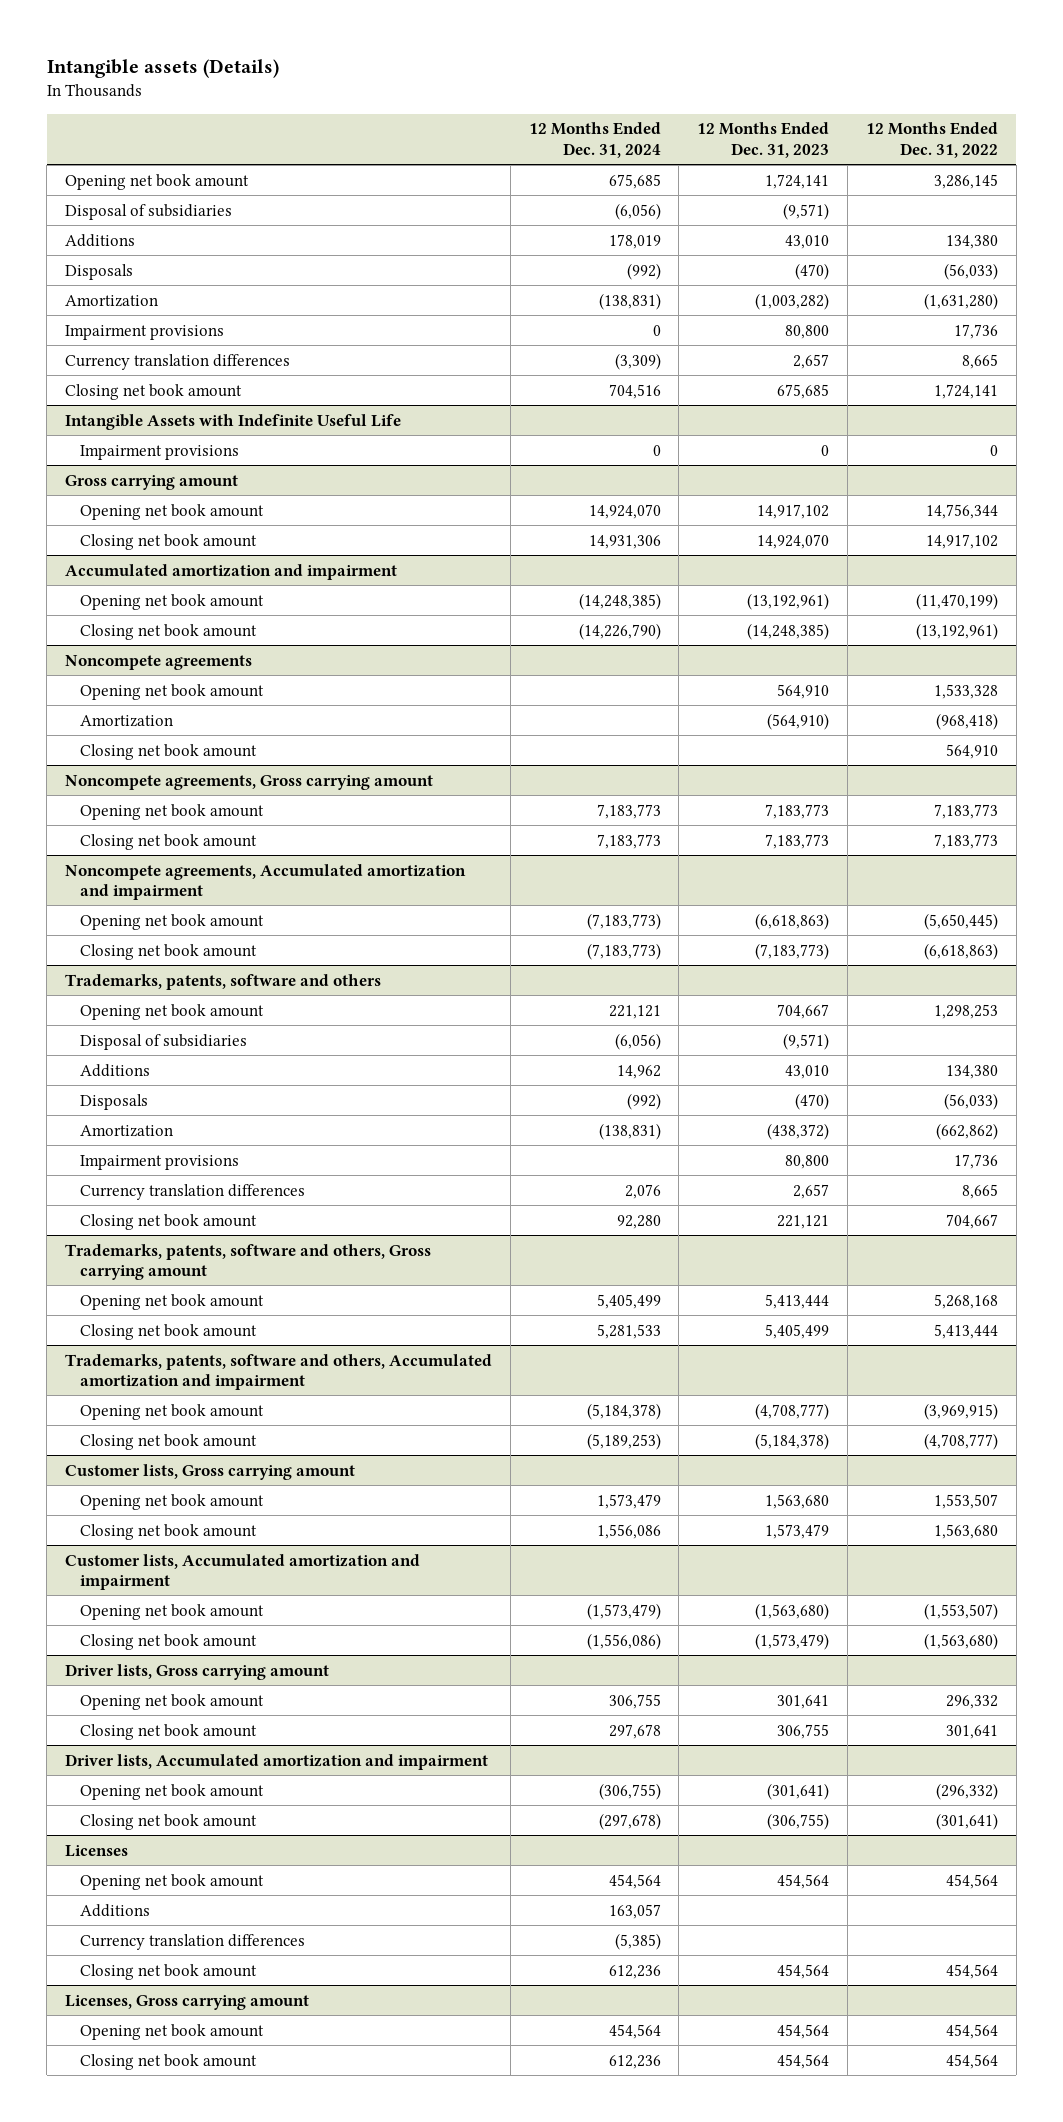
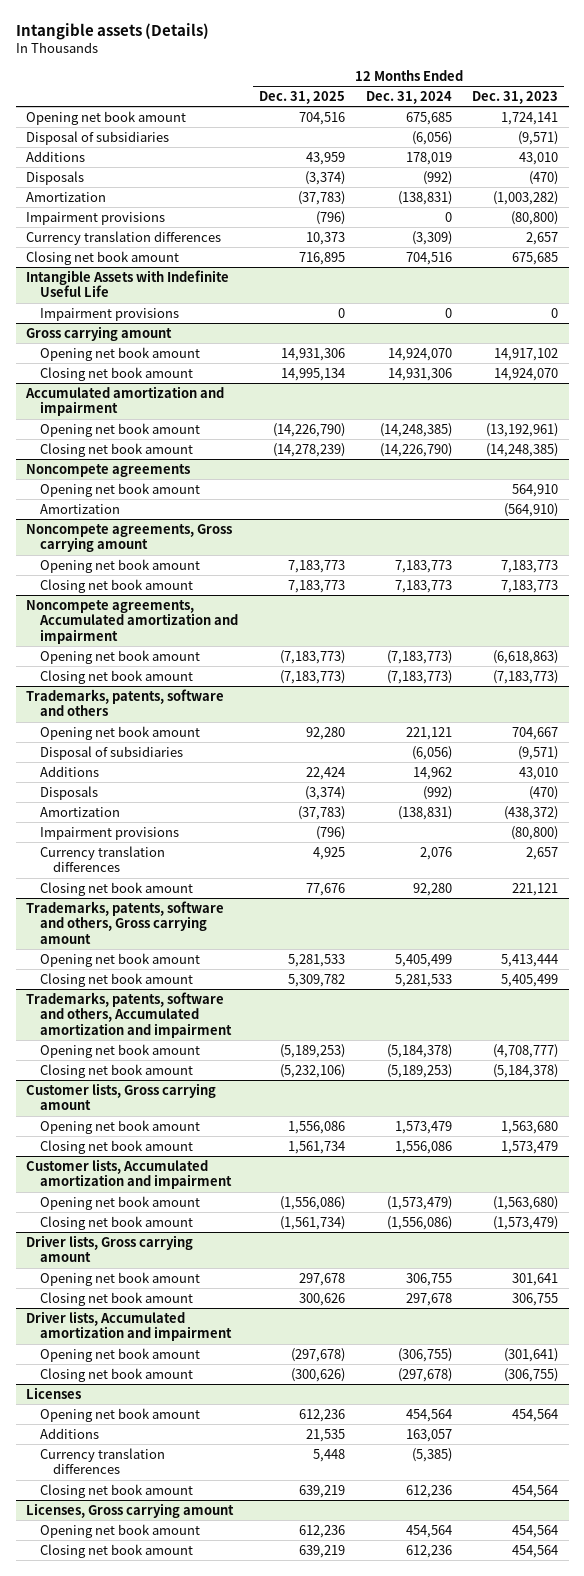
- | 12 Months Ended Dec. 31, 2024 | 12 Months Ended Dec. 31, 2023 | 12 Months Ended Dec. 31, 2022
+ | 12 Months Ended Dec. 31, 2025 | 12 Months Ended Dec. 31, 2024 | 12 Months Ended Dec. 31, 2023
- Impairment provisions | 0 | 80,800 | 17,736
+ Impairment provisions | (796) | 0 | (80,800)
@ Noncompete agreements
- Closing net book amount | | | 564,910
@ Trademarks, patents, software and others
- Impairment provisions | | 80,800 | 17,736
+ Impairment provisions | (796) | | (80,800)

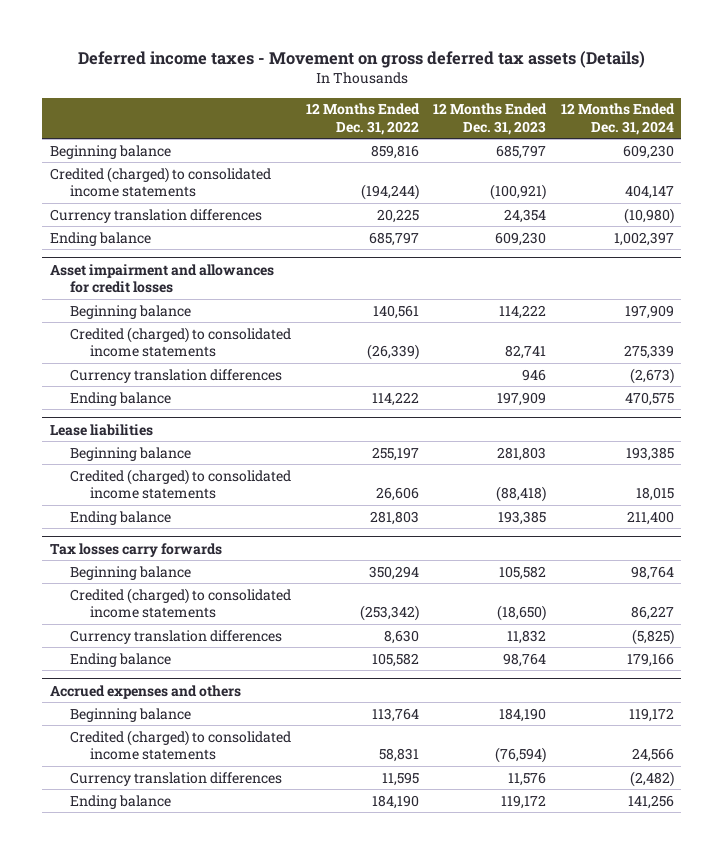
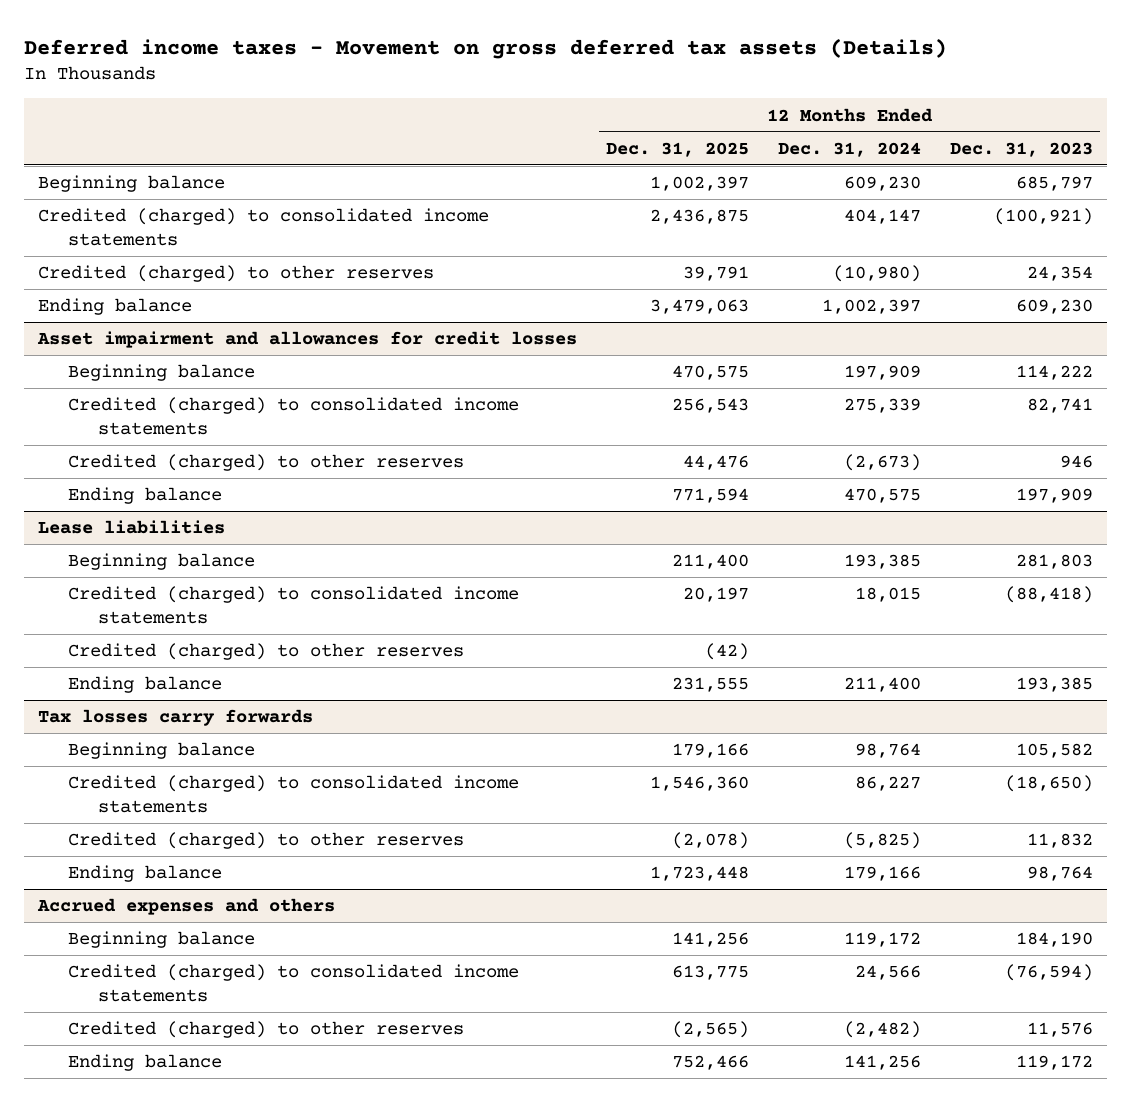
- | 12 Months Ended Dec. 31, 2022 | 12 Months Ended Dec. 31, 2023 | 12 Months Ended Dec. 31, 2024
+ | 12 Months Ended Dec. 31, 2025 | 12 Months Ended Dec. 31, 2024 | 12 Months Ended Dec. 31, 2023
- Currency translation differences | 20,225 | 24,354 | (10,980)
+ Credited (charged) to other reserves | 39,791 | (10,980) | 24,354
@ Asset impairment and allowances for credit losses
- Currency translation differences | | 946 | (2,673)
+ Credited (charged) to other reserves | 44,476 | (2,673) | 946
@ Lease liabilities
+ Credited (charged) to other reserves | (42) | |
@ Tax losses carry forwards
- Currency translation differences | 8,630 | 11,832 | (5,825)
+ Credited (charged) to other reserves | (2,078) | (5,825) | 11,832
@ Accrued expenses and others
- Currency translation differences | 11,595 | 11,576 | (2,482)
+ Credited (charged) to other reserves | (2,565) | (2,482) | 11,576

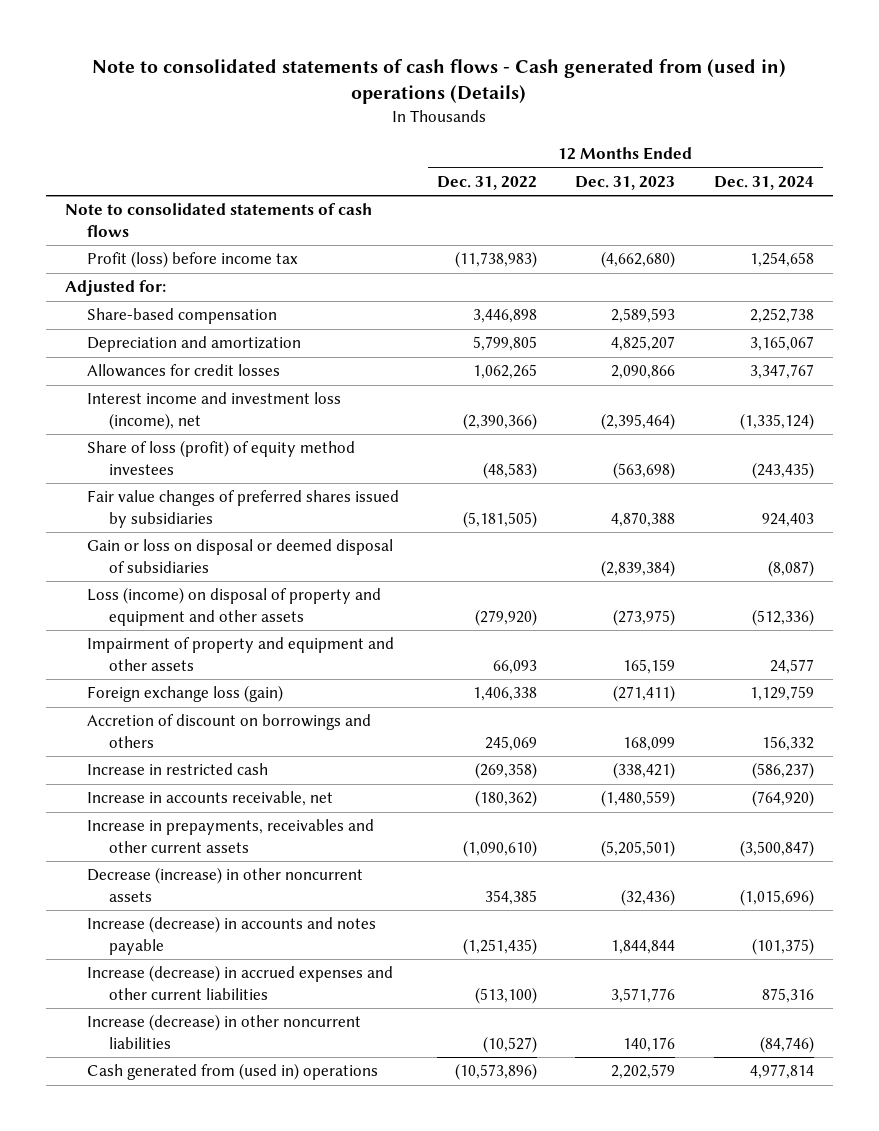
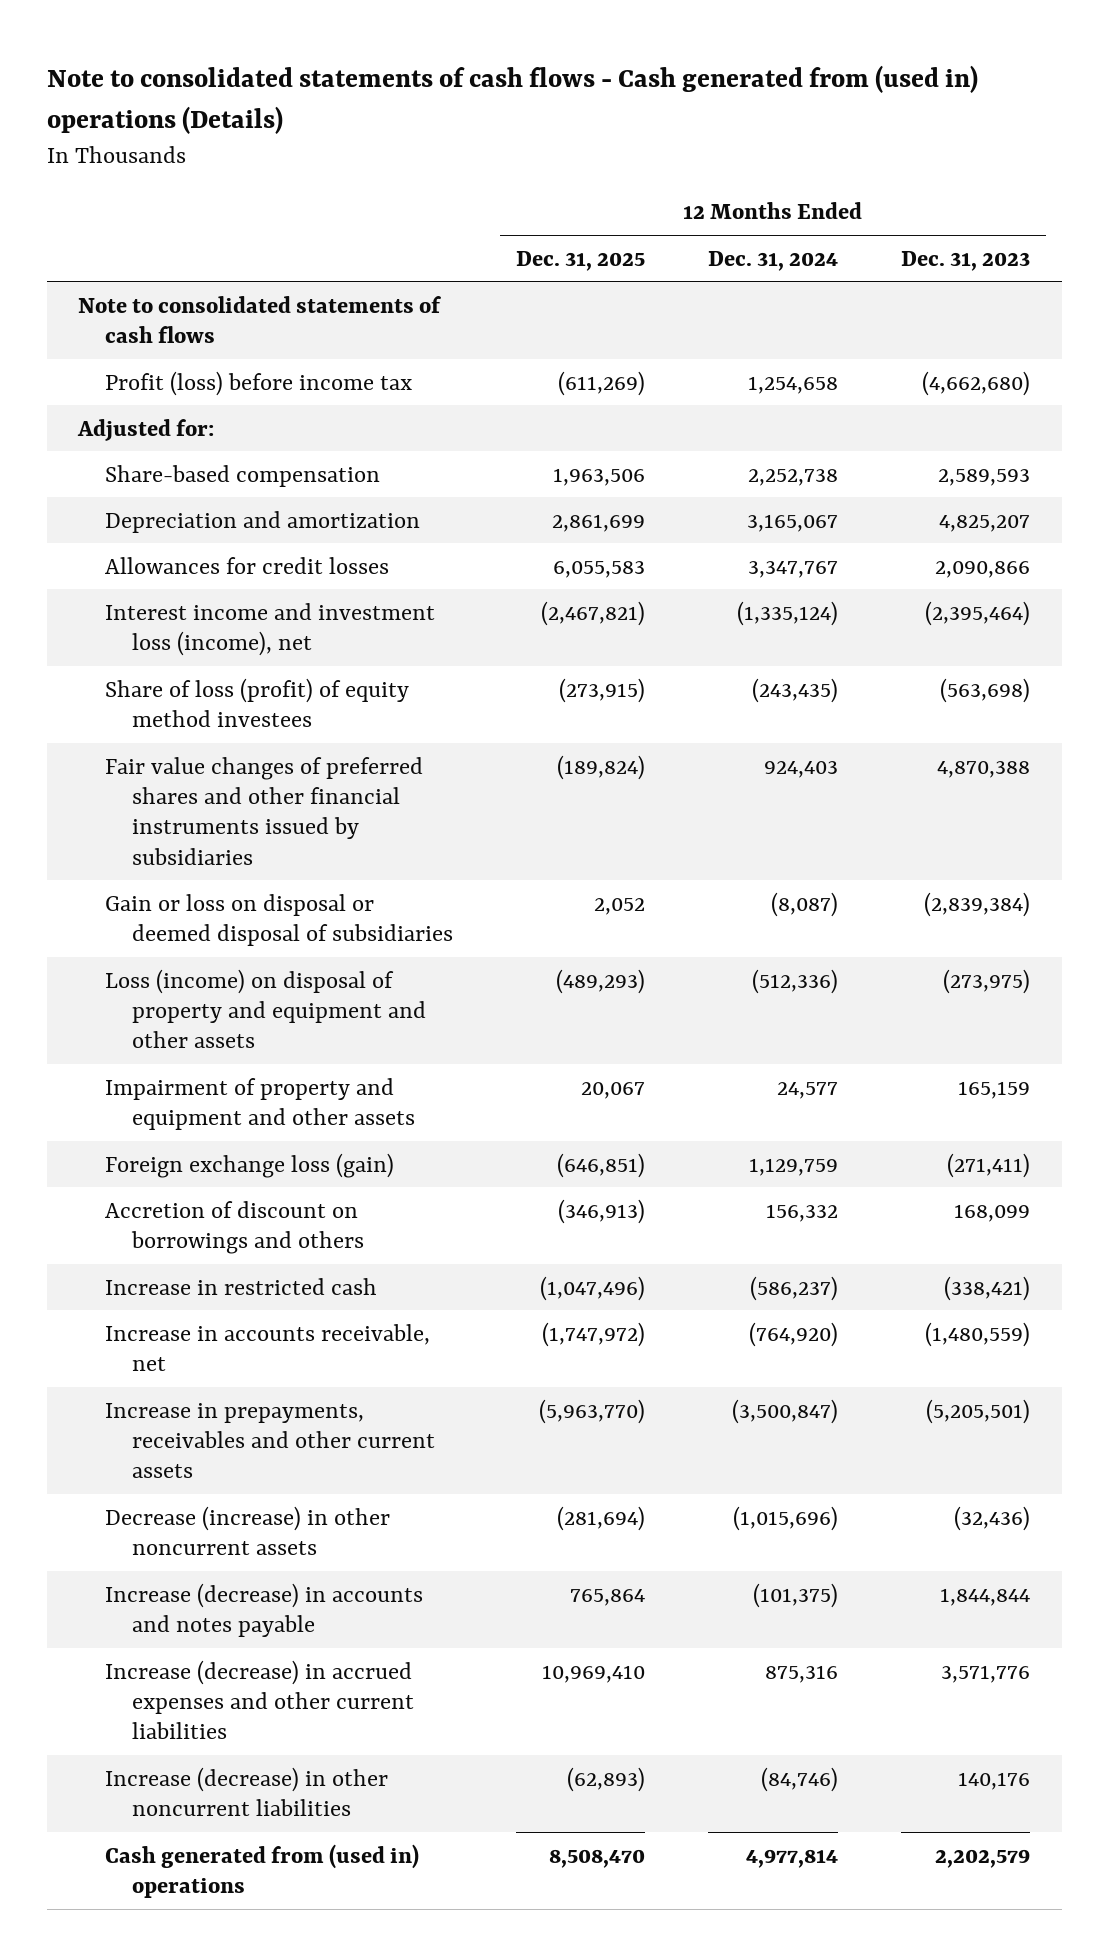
- | 12 Months Ended Dec. 31, 2022 | 12 Months Ended Dec. 31, 2023 | 12 Months Ended Dec. 31, 2024
+ | 12 Months Ended Dec. 31, 2025 | 12 Months Ended Dec. 31, 2024 | 12 Months Ended Dec. 31, 2023
- Fair value changes of preferred shares issued by subsidiaries | (5,181,505) | 4,870,388 | 924,403
+ Fair value changes of preferred shares and other financial instruments issued by subsidiaries | (189,824) | 924,403 | 4,870,388

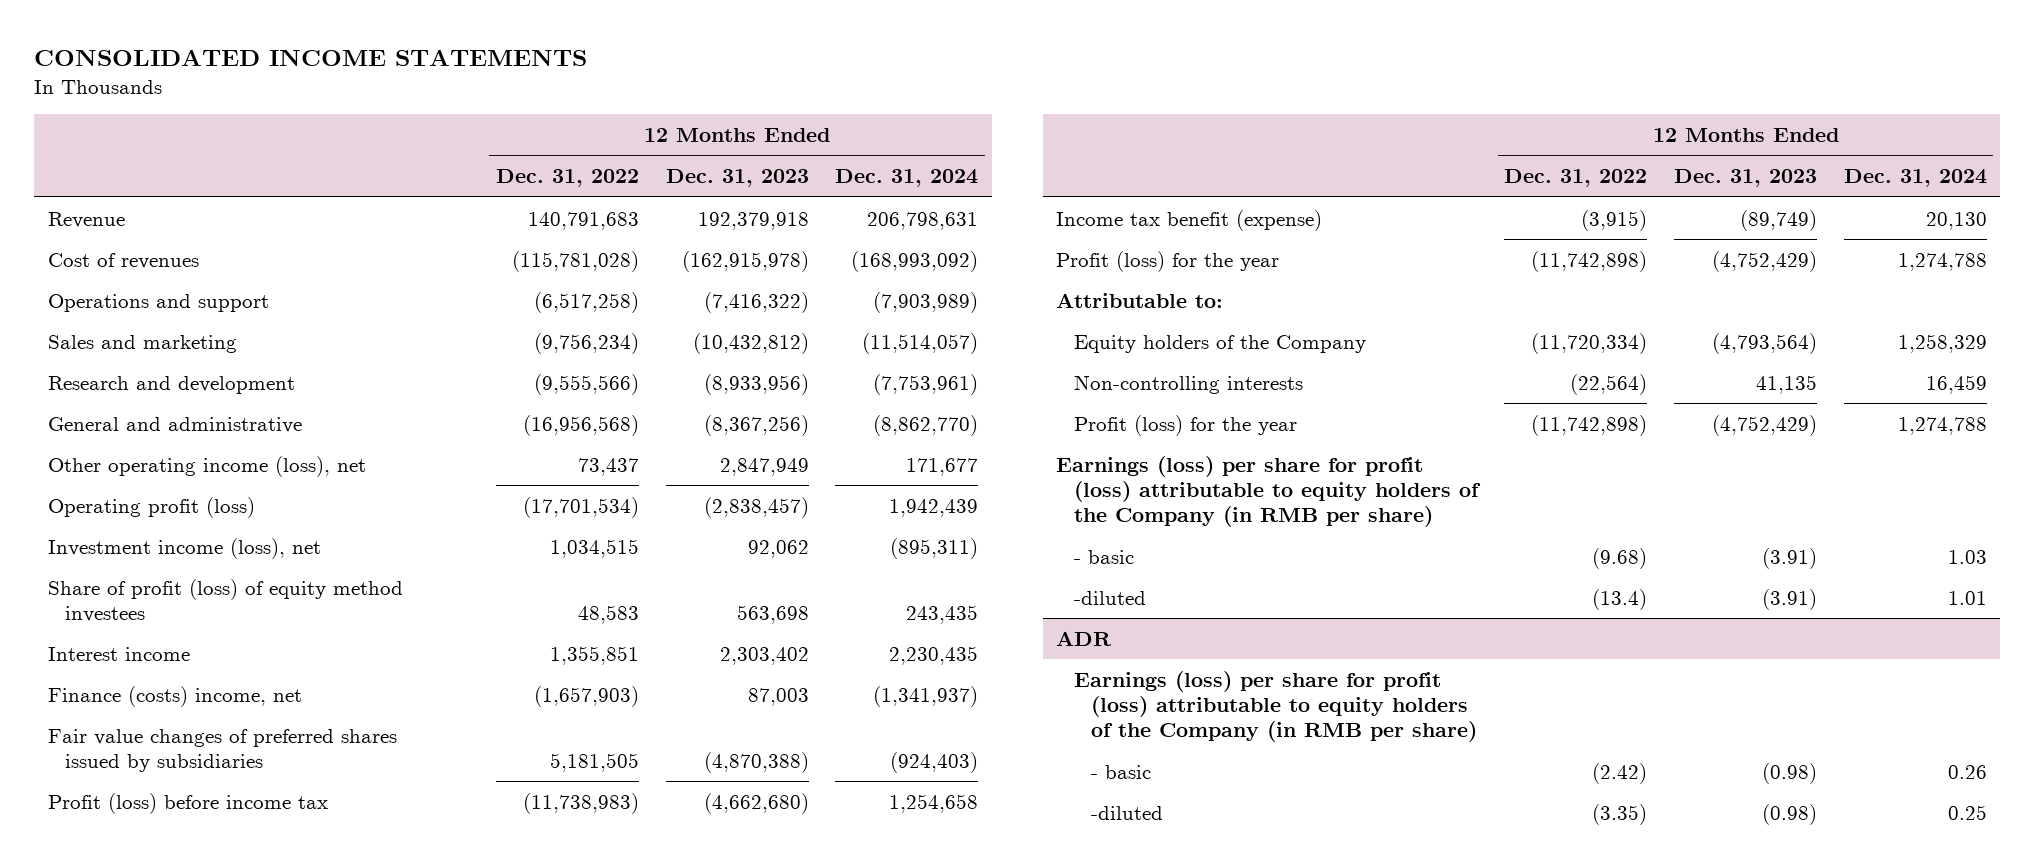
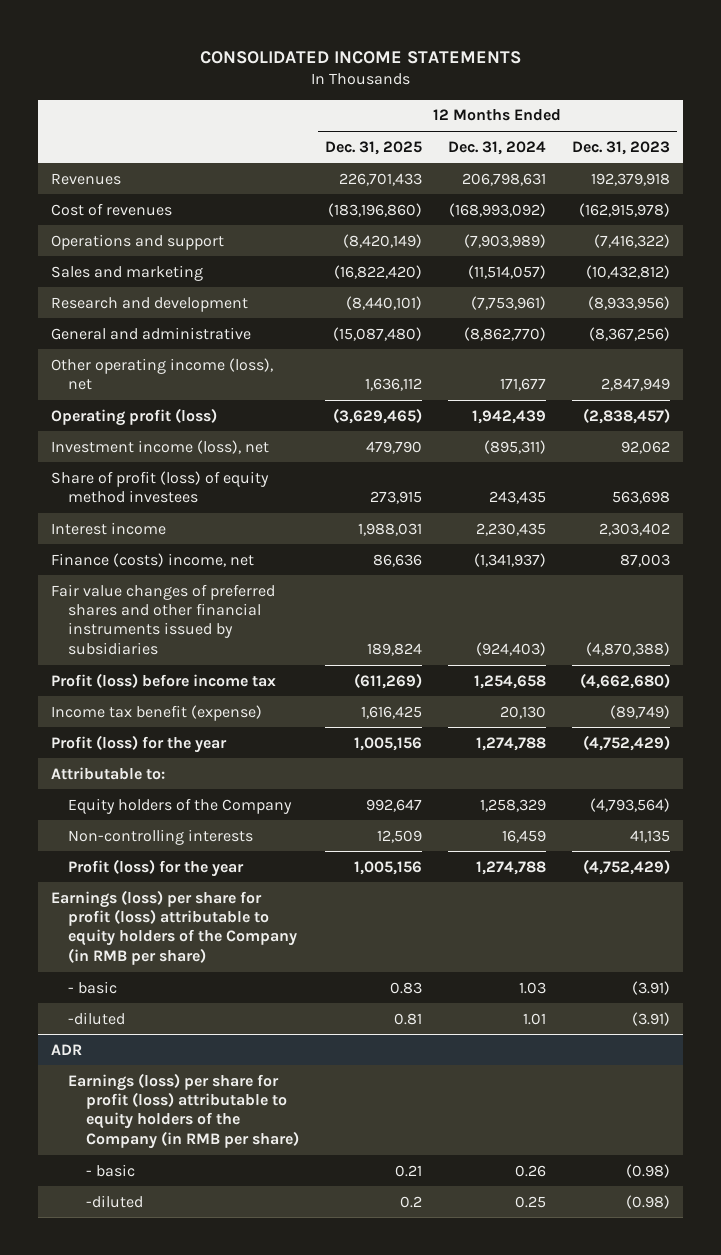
- | 12 Months Ended Dec. 31, 2022 | 12 Months Ended Dec. 31, 2023 | 12 Months Ended Dec. 31, 2024
+ | 12 Months Ended Dec. 31, 2025 | 12 Months Ended Dec. 31, 2024 | 12 Months Ended Dec. 31, 2023
- Revenue | 140,791,683 | 192,379,918 | 206,798,631
+ Revenues | 226,701,433 | 206,798,631 | 192,379,918
- Fair value changes of preferred shares issued by subsidiaries | 5,181,505 | (4,870,388) | (924,403)
+ Fair value changes of preferred shares and other financial instruments issued by subsidiaries | 189,824 | (924,403) | (4,870,388)

